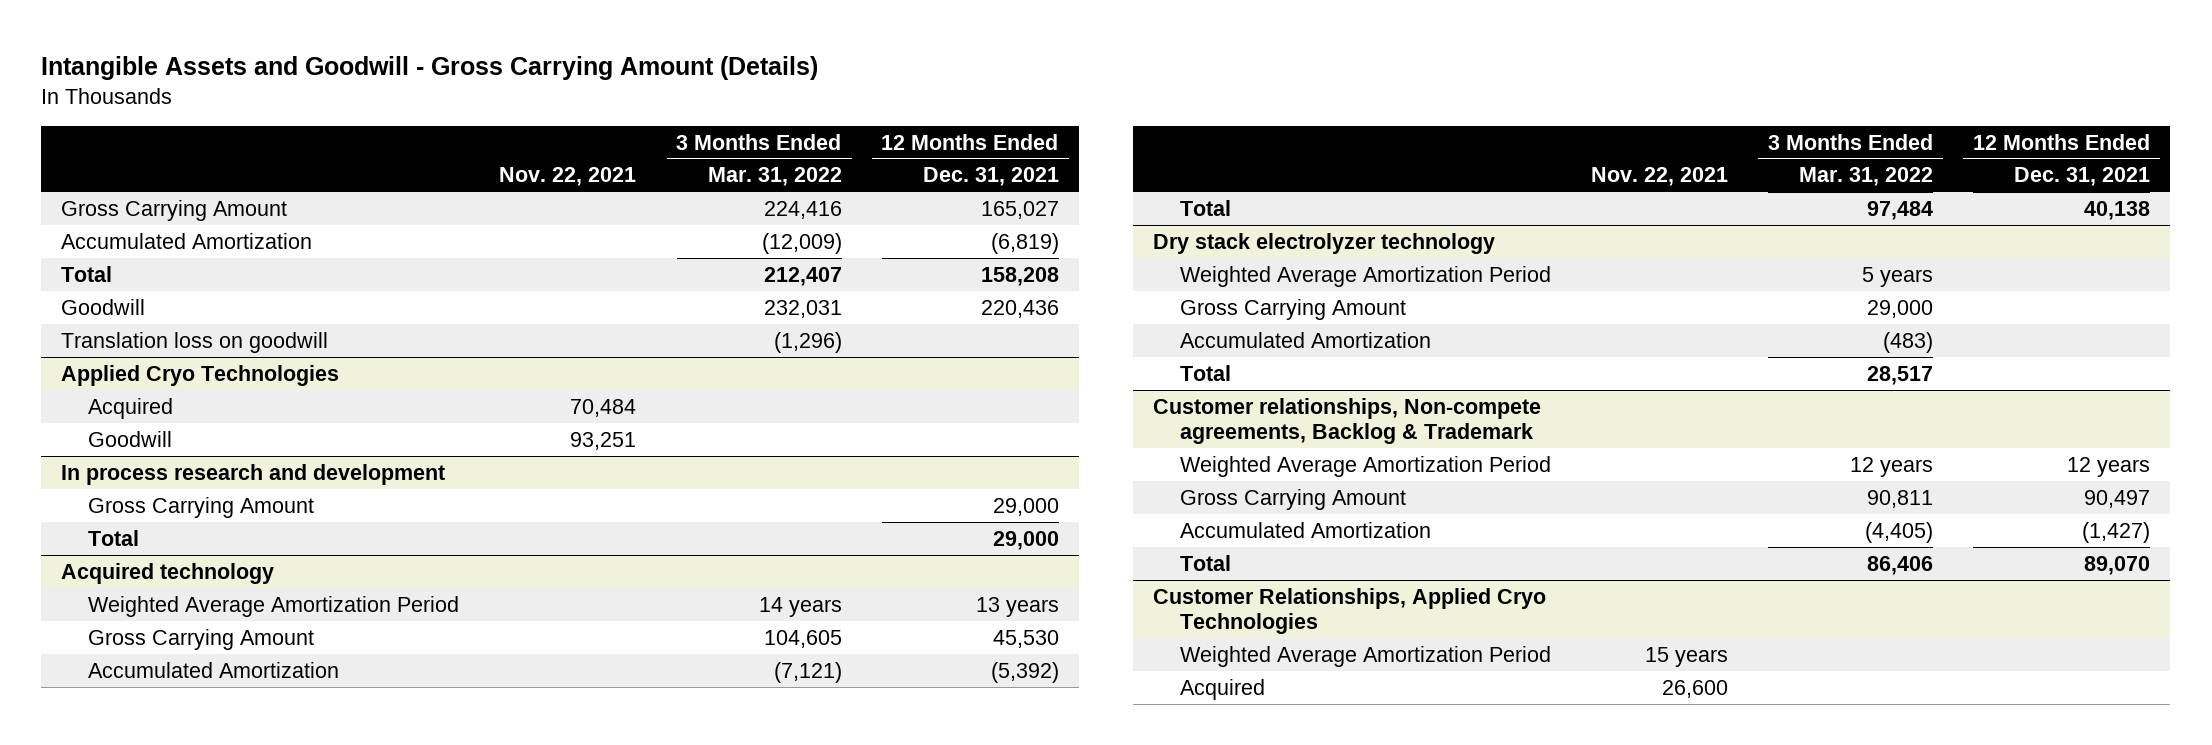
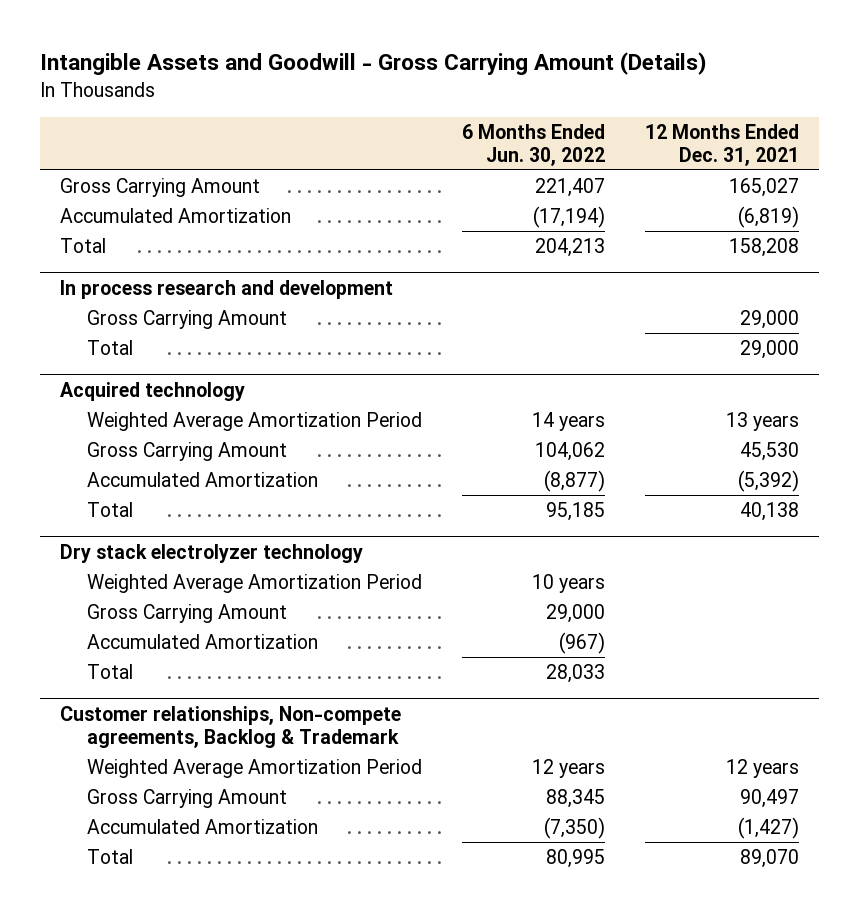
- | Nov. 22, 2021 | 3 Months Ended Mar. 31, 2022 | 12 Months Ended Dec. 31, 2021
+ | 6 Months Ended Jun. 30, 2022 | 12 Months Ended Dec. 31, 2021
- Goodwill | | 232,031 | 220,436
- Translation loss on goodwill | | (1,296) |
- Applied Cryo Technologies
- Acquired | 70,484 | |
- Goodwill | 93,251 | |
- Customer Relationships, Applied Cryo Technologies
- Weighted Average Amortization Period | 15 years | |
- Acquired | 26,600 | |

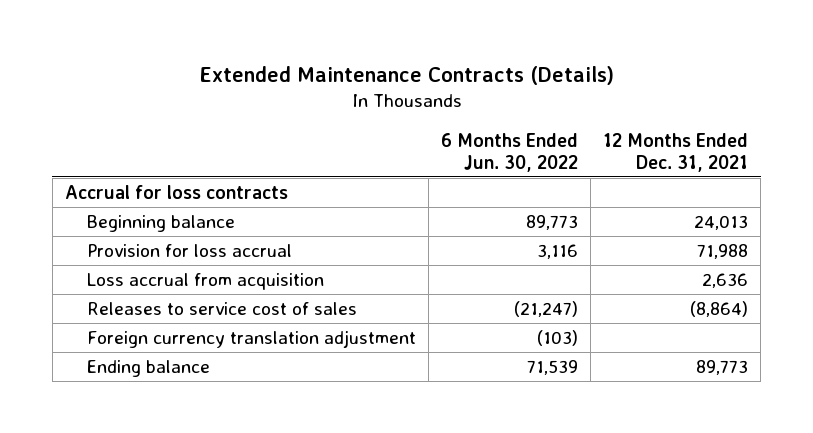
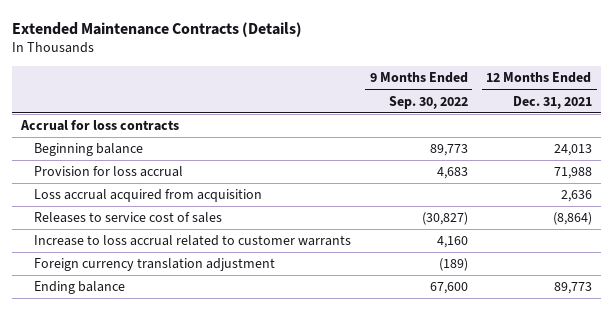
- | 6 Months Ended Jun. 30, 2022 | 12 Months Ended Dec. 31, 2021
+ | 9 Months Ended Sep. 30, 2022 | 12 Months Ended Dec. 31, 2021
- Loss accrual from acquisition | | 2,636
+ Loss accrual acquired from acquisition | | 2,636
+ Increase to loss accrual related to customer warrants | 4,160 |

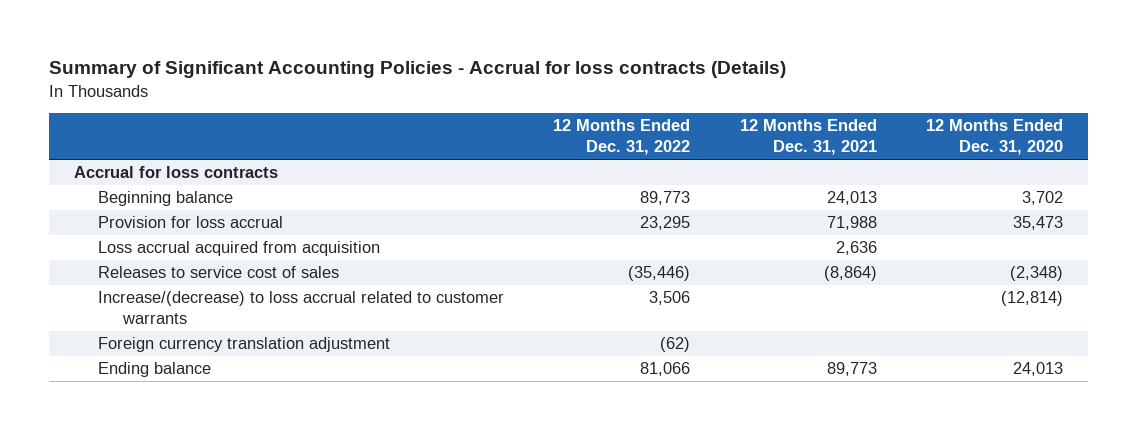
- Extended Maintenance Contracts (Details)
+ Summary of Significant Accounting Policies - Accrual for loss contracts (Details)
- | 9 Months Ended Sep. 30, 2022 | 12 Months Ended Dec. 31, 2021
+ | 12 Months Ended Dec. 31, 2022 | 12 Months Ended Dec. 31, 2021 | 12 Months Ended Dec. 31, 2020
- Increase to loss accrual related to customer warrants | 4,160 |
+ Increase/(decrease) to loss accrual related to customer warrants | 3,506 | | (12,814)

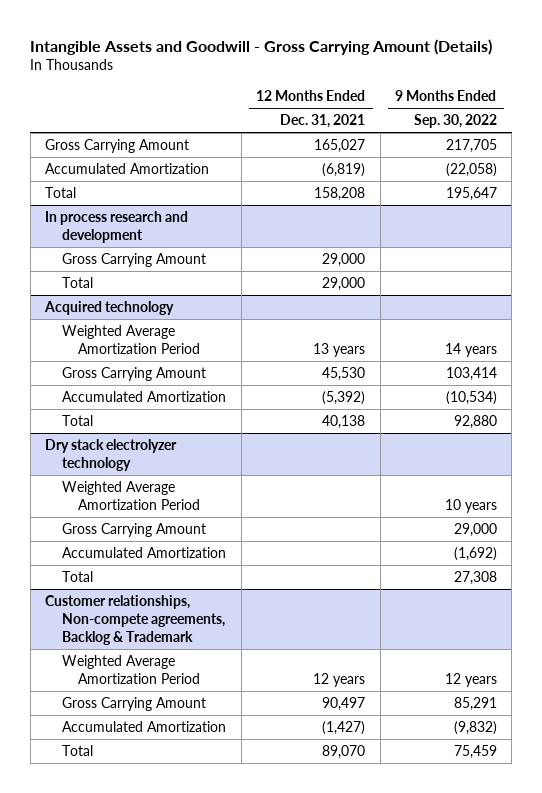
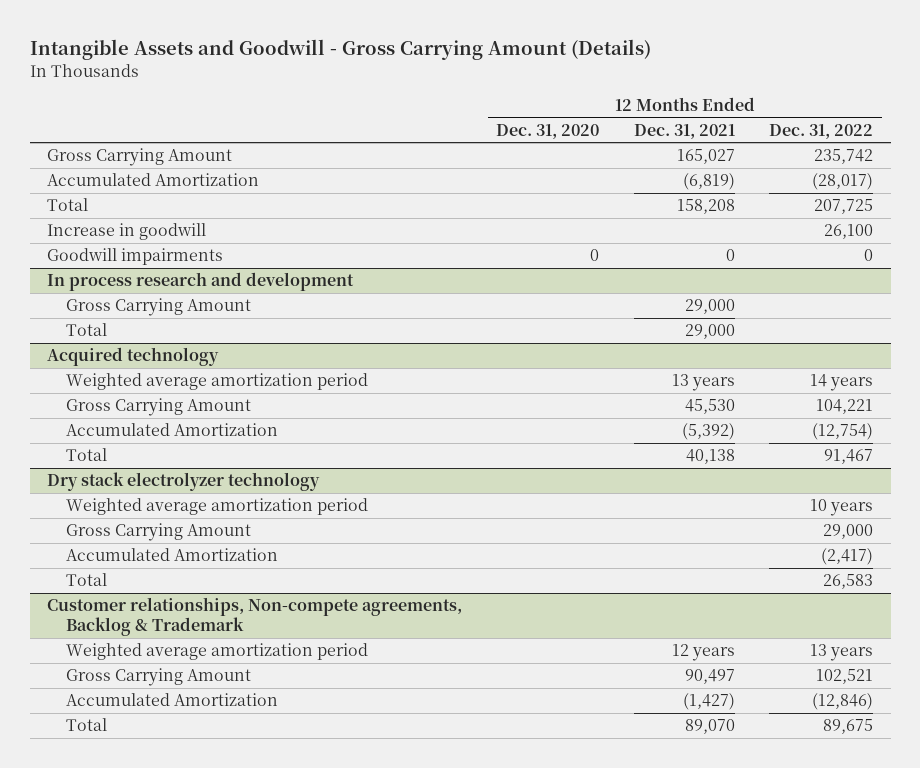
- | 12 Months Ended Dec. 31, 2021 | 9 Months Ended Sep. 30, 2022
+ | 12 Months Ended Dec. 31, 2020 | 12 Months Ended Dec. 31, 2021 | 12 Months Ended Dec. 31, 2022
+ Increase in goodwill | | | 26,100
+ Goodwill impairments | 0 | 0 | 0
@ Acquired technology
- Weighted Average Amortization Period | 13 years | 14 years
+ Weighted average amortization period | | 13 years | 14 years
@ Dry stack electrolyzer technology
- Weighted Average Amortization Period | | 10 years
+ Weighted average amortization period | | | 10 years
@ Customer relationships, Non-compete agreements, Backlog & Trademark
- Weighted Average Amortization Period | 12 years | 12 years
+ Weighted average amortization period | | 12 years | 13 years

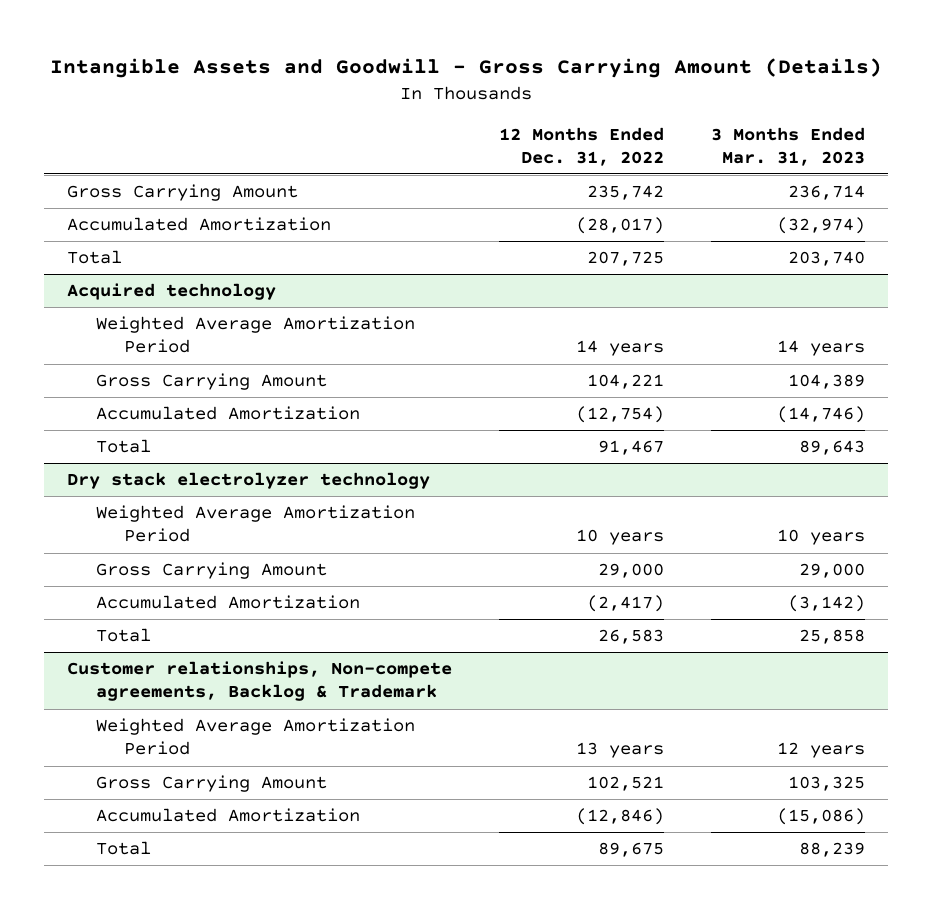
- | 12 Months Ended Dec. 31, 2020 | 12 Months Ended Dec. 31, 2021 | 12 Months Ended Dec. 31, 2022
+ | 12 Months Ended Dec. 31, 2022 | 3 Months Ended Mar. 31, 2023
- Increase in goodwill | | | 26,100
- Goodwill impairments | 0 | 0 | 0
- In process research and development
- Gross Carrying Amount | | 29,000 |
- Total | | 29,000 |
@ Acquired technology
- Weighted average amortization period | | 13 years | 14 years
+ Weighted Average Amortization Period | 14 years | 14 years
@ Dry stack electrolyzer technology
- Weighted average amortization period | | | 10 years
+ Weighted Average Amortization Period | 10 years | 10 years
@ Customer relationships, Non-compete agreements, Backlog & Trademark
- Weighted average amortization period | | 12 years | 13 years
+ Weighted Average Amortization Period | 13 years | 12 years

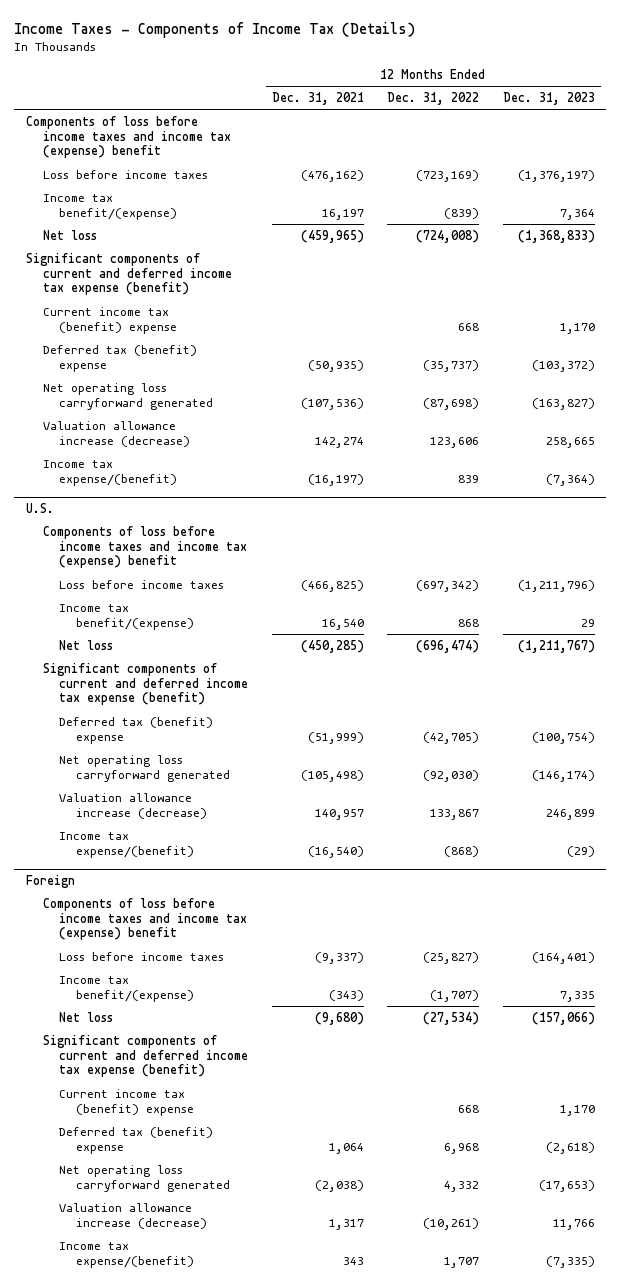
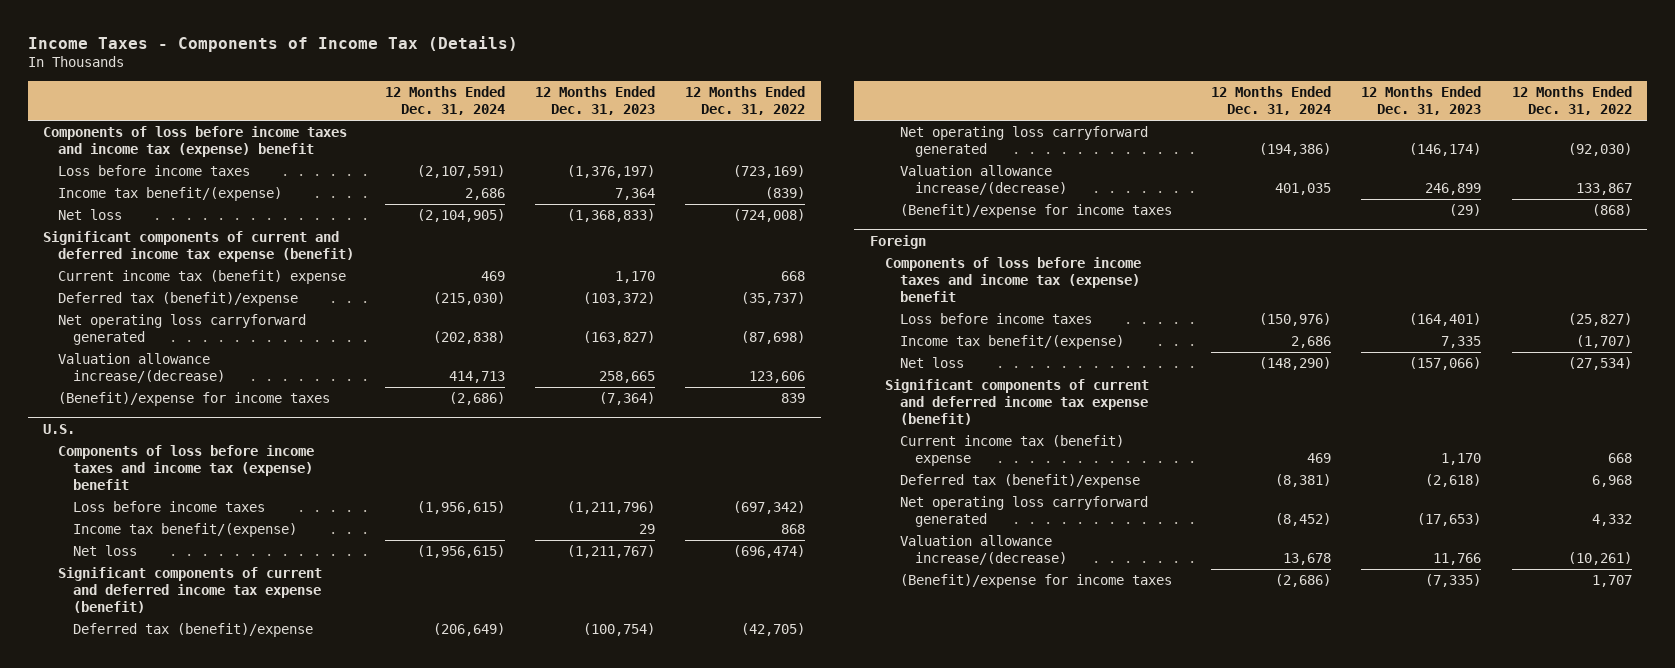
- | 12 Months Ended Dec. 31, 2021 | 12 Months Ended Dec. 31, 2022 | 12 Months Ended Dec. 31, 2023
+ | 12 Months Ended Dec. 31, 2024 | 12 Months Ended Dec. 31, 2023 | 12 Months Ended Dec. 31, 2022
- Deferred tax (benefit) expense | (50,935) | (35,737) | (103,372)
+ Deferred tax (benefit)/expense | (215,030) | (103,372) | (35,737)
- Valuation allowance increase (decrease) | 142,274 | 123,606 | 258,665
- Income tax expense/(benefit) | (16,197) | 839 | (7,364)
+ Valuation allowance increase/(decrease) | 414,713 | 258,665 | 123,606
+ (Benefit)/expense for income taxes | (2,686) | (7,364) | 839
@ U.S.
- Deferred tax (benefit) expense | (51,999) | (42,705) | (100,754)
+ Deferred tax (benefit)/expense | (206,649) | (100,754) | (42,705)
- Valuation allowance increase (decrease) | 140,957 | 133,867 | 246,899
- Income tax expense/(benefit) | (16,540) | (868) | (29)
+ Valuation allowance increase/(decrease) | 401,035 | 246,899 | 133,867
+ (Benefit)/expense for income taxes | | (29) | (868)
@ Foreign
- Deferred tax (benefit) expense | 1,064 | 6,968 | (2,618)
+ Deferred tax (benefit)/expense | (8,381) | (2,618) | 6,968
- Valuation allowance increase (decrease) | 1,317 | (10,261) | 11,766
- Income tax expense/(benefit) | 343 | 1,707 | (7,335)
+ Valuation allowance increase/(decrease) | 13,678 | 11,766 | (10,261)
+ (Benefit)/expense for income taxes | (2,686) | (7,335) | 1,707

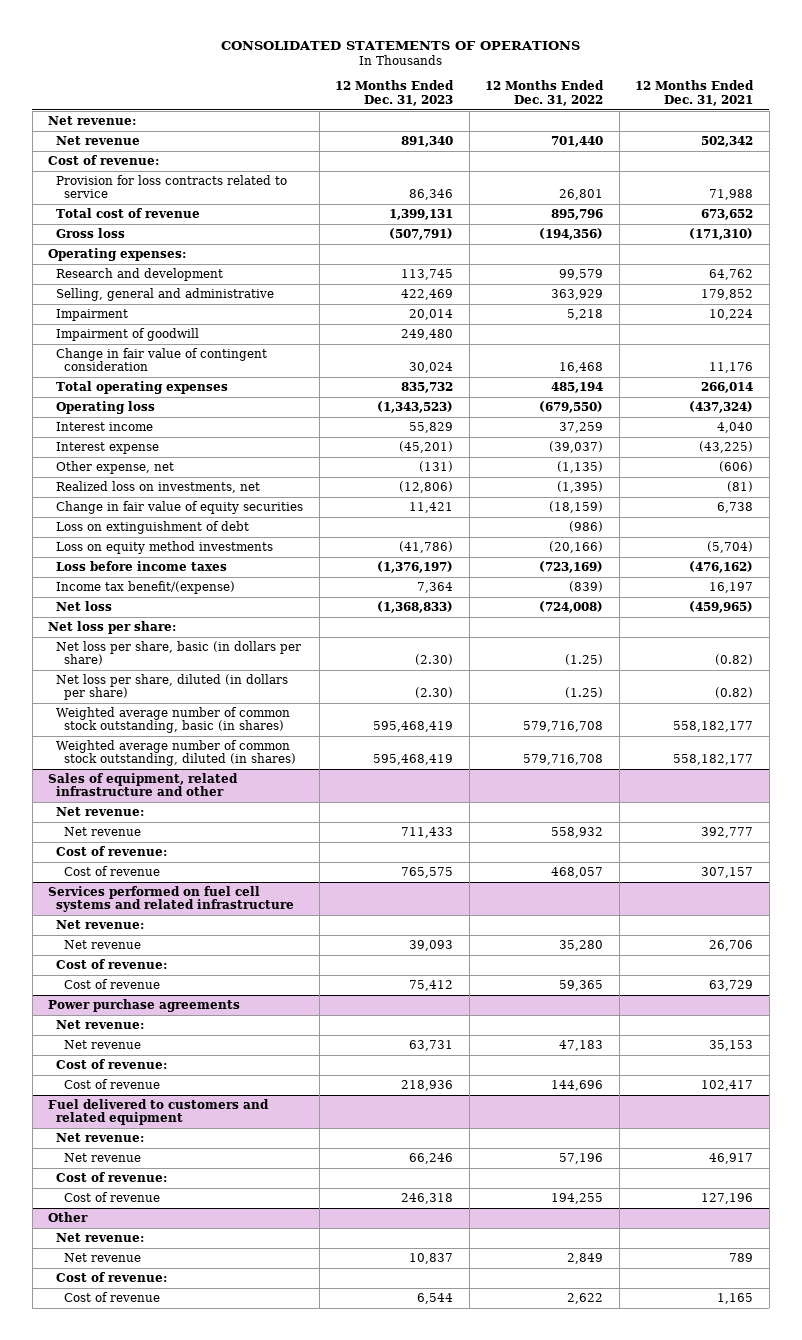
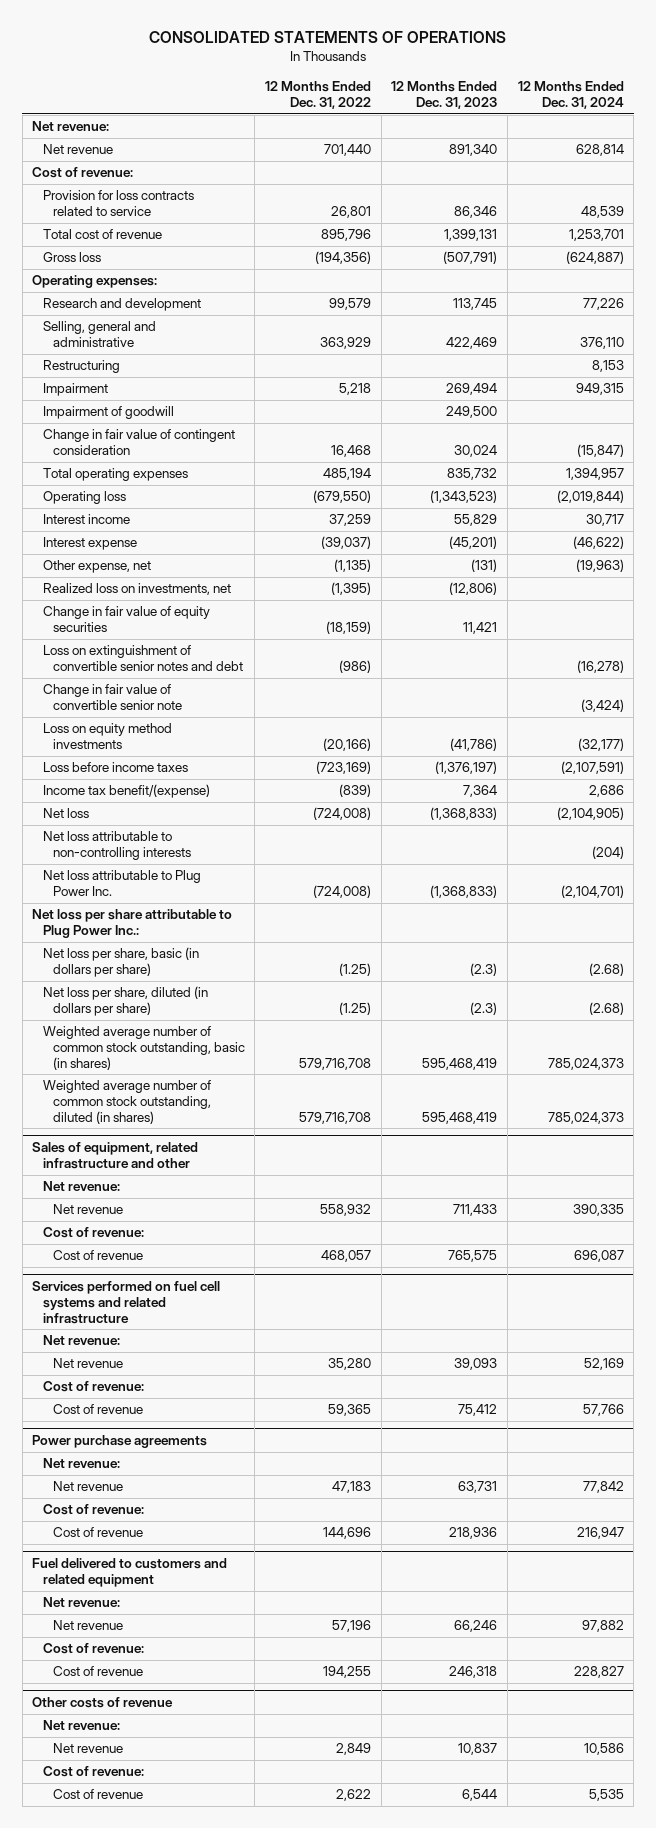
- | 12 Months Ended Dec. 31, 2023 | 12 Months Ended Dec. 31, 2022 | 12 Months Ended Dec. 31, 2021
+ | 12 Months Ended Dec. 31, 2022 | 12 Months Ended Dec. 31, 2023 | 12 Months Ended Dec. 31, 2024
- Impairment | 20,014 | 5,218 | 10,224
- Impairment of goodwill | 249,480 | |
+ Restructuring | | | 8,153
+ Impairment | 5,218 | 269,494 | 949,315
+ Impairment of goodwill | | 249,500 |
- Loss on extinguishment of debt | | (986) |
+ Loss on extinguishment of convertible senior notes and debt | (986) | | (16,278)
+ Change in fair value of convertible senior note | | | (3,424)
- Net loss per share:
- Net loss per share, basic (in dollars per share) | (2.30) | (1.25) | (0.82)
- Net loss per share, diluted (in dollars per share) | (2.30) | (1.25) | (0.82)
+ Net loss attributable to non-controlling interests | | | (204)
+ Net loss attributable to Plug Power Inc. | (724,008) | (1,368,833) | (2,104,701)
+ Net loss per share attributable to Plug Power Inc.:
+ Net loss per share, basic (in dollars per share) | (1.25) | (2.3) | (2.68)
+ Net loss per share, diluted (in dollars per share) | (1.25) | (2.3) | (2.68)
- Other
+ Other costs of revenue

